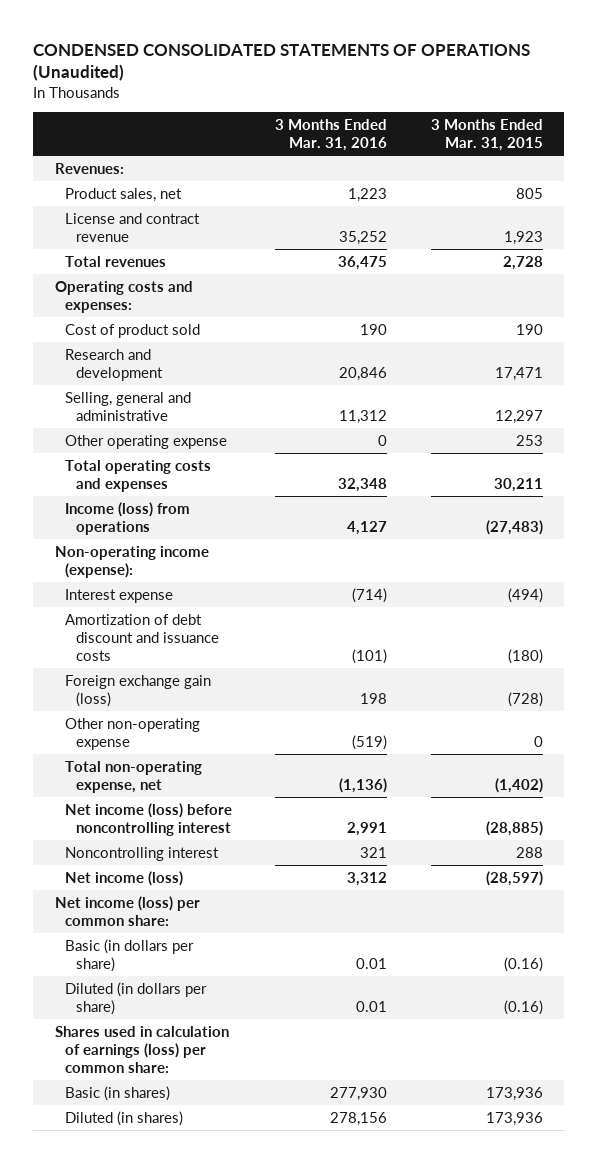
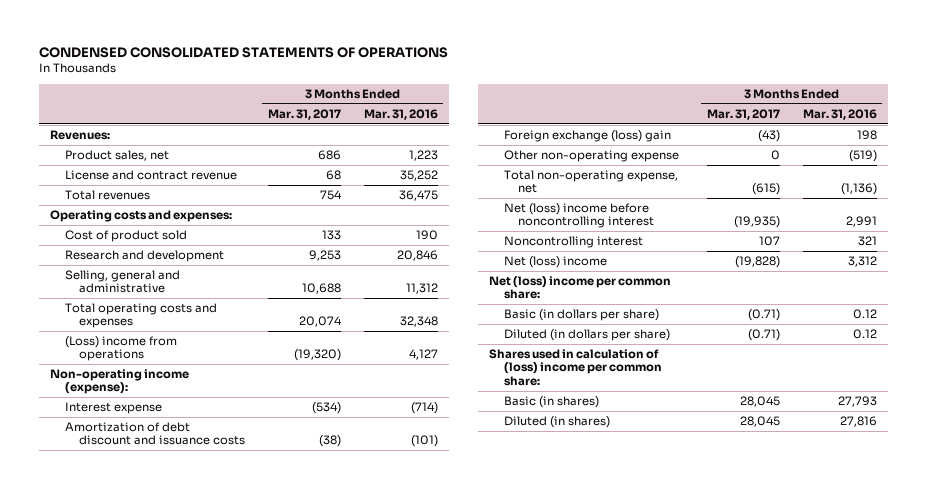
- CONDENSED CONSOLIDATED STATEMENTS OF OPERATIONS (Unaudited)
+ CONDENSED CONSOLIDATED STATEMENTS OF OPERATIONS
- | 3 Months Ended Mar. 31, 2016 | 3 Months Ended Mar. 31, 2015
+ | 3 Months Ended Mar. 31, 2017 | 3 Months Ended Mar. 31, 2016
- Other operating expense | 0 | 253
- Income (loss) from operations | 4,127 | (27,483)
+ (Loss) income from operations | (19,320) | 4,127
- Foreign exchange gain (loss) | 198 | (728)
+ Foreign exchange (loss) gain | (43) | 198
- Net income (loss) before noncontrolling interest | 2,991 | (28,885)
+ Net (loss) income before noncontrolling interest | (19,935) | 2,991
- Net income (loss) | 3,312 | (28,597)
- Net income (loss) per common share:
- Basic (in dollars per share) | 0.01 | (0.16)
- Diluted (in dollars per share) | 0.01 | (0.16)
- Shares used in calculation of earnings (loss) per common share:
- Basic (in shares) | 277,930 | 173,936
- Diluted (in shares) | 278,156 | 173,936
+ Net (loss) income | (19,828) | 3,312
+ Net (loss) income per common share:
+ Basic (in dollars per share) | (0.71) | 0.12
+ Diluted (in dollars per share) | (0.71) | 0.12
+ Shares used in calculation of (loss) income per common share:
+ Basic (in shares) | 28,045 | 27,793
+ Diluted (in shares) | 28,045 | 27,816

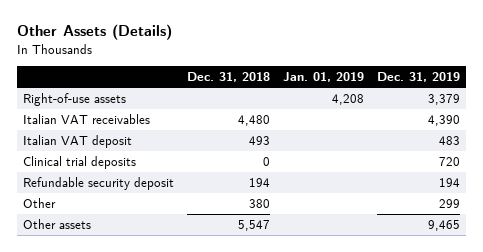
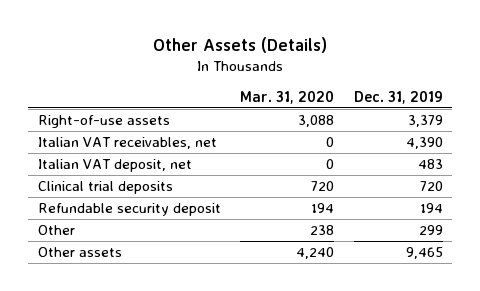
- | Dec. 31, 2018 | Jan. 01, 2019 | Dec. 31, 2019
+ | Mar. 31, 2020 | Dec. 31, 2019
- Italian VAT receivables | 4,480 | | 4,390
- Italian VAT deposit | 493 | | 483
+ Italian VAT receivables, net | 0 | 4,390
+ Italian VAT deposit, net | 0 | 483

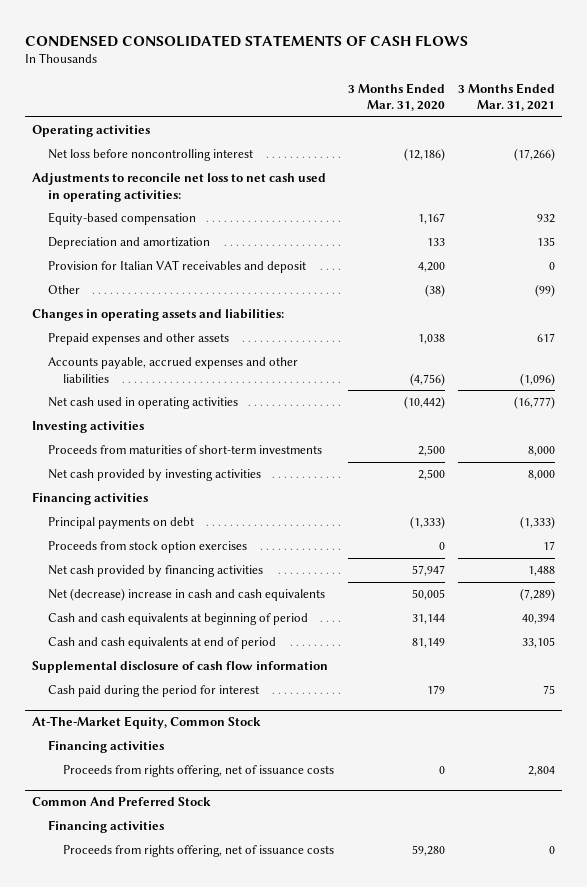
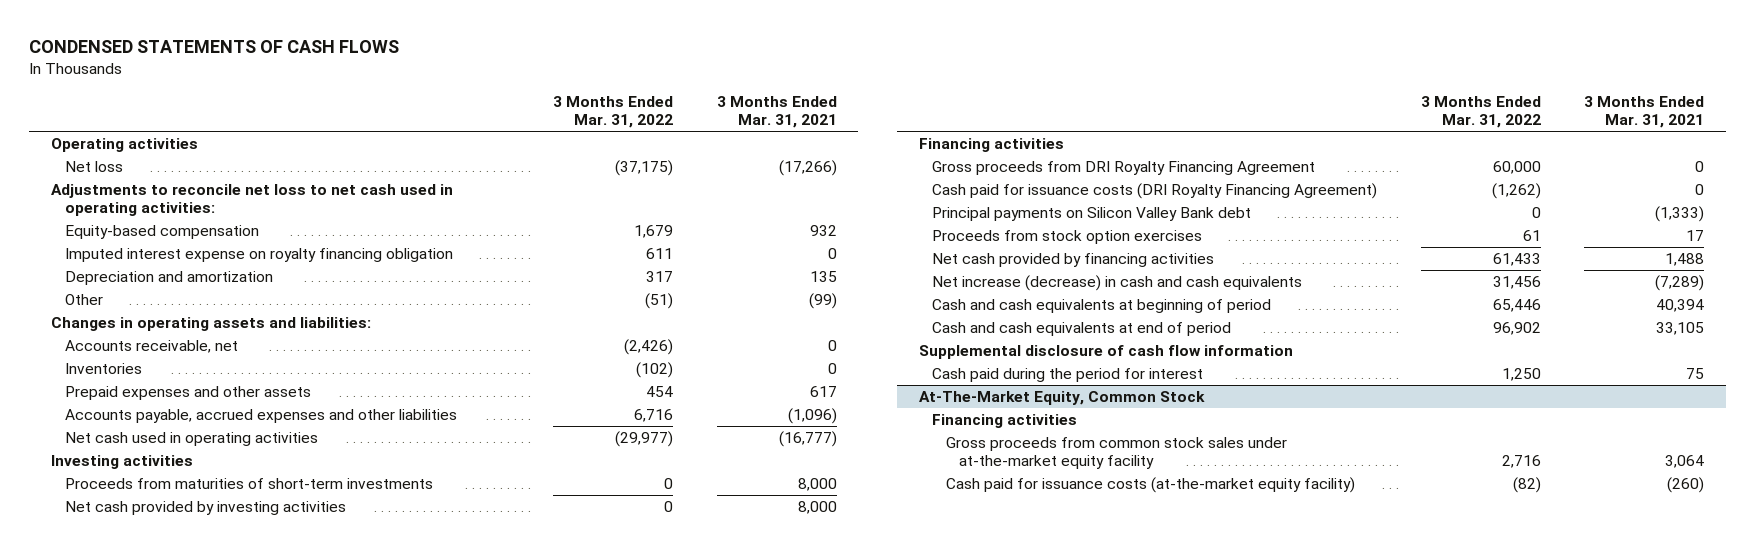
- CONDENSED CONSOLIDATED STATEMENTS OF CASH FLOWS
+ CONDENSED STATEMENTS OF CASH FLOWS
- | 3 Months Ended Mar. 31, 2020 | 3 Months Ended Mar. 31, 2021
+ | 3 Months Ended Mar. 31, 2022 | 3 Months Ended Mar. 31, 2021
- Net loss before noncontrolling interest | (12,186) | (17,266)
+ Net loss | (37,175) | (17,266)
+ Imputed interest expense on royalty financing obligation | 611 | 0
- Provision for Italian VAT receivables and deposit | 4,200 | 0
+ Accounts receivable, net | (2,426) | 0
+ Inventories | (102) | 0
- Principal payments on debt | (1,333) | (1,333)
+ Gross proceeds from DRI Royalty Financing Agreement | 60,000 | 0
+ Cash paid for issuance costs (DRI Royalty Financing Agreement) | (1,262) | 0
+ Principal payments on Silicon Valley Bank debt | 0 | (1,333)
- Net (decrease) increase in cash and cash equivalents | 50,005 | (7,289)
+ Net increase (decrease) in cash and cash equivalents | 31,456 | (7,289)
@ At-The-Market Equity, Common Stock
- Proceeds from rights offering, net of issuance costs | 0 | 2,804
- Common And Preferred Stock
- Financing activities
- Proceeds from rights offering, net of issuance costs | 59,280 | 0
@ At-The-Market Equity, Common Stock
+ Gross proceeds from common stock sales under at-the-market equity facility | 2,716 | 3,064
+ Cash paid for issuance costs (at-the-market equity facility) | (82) | (260)

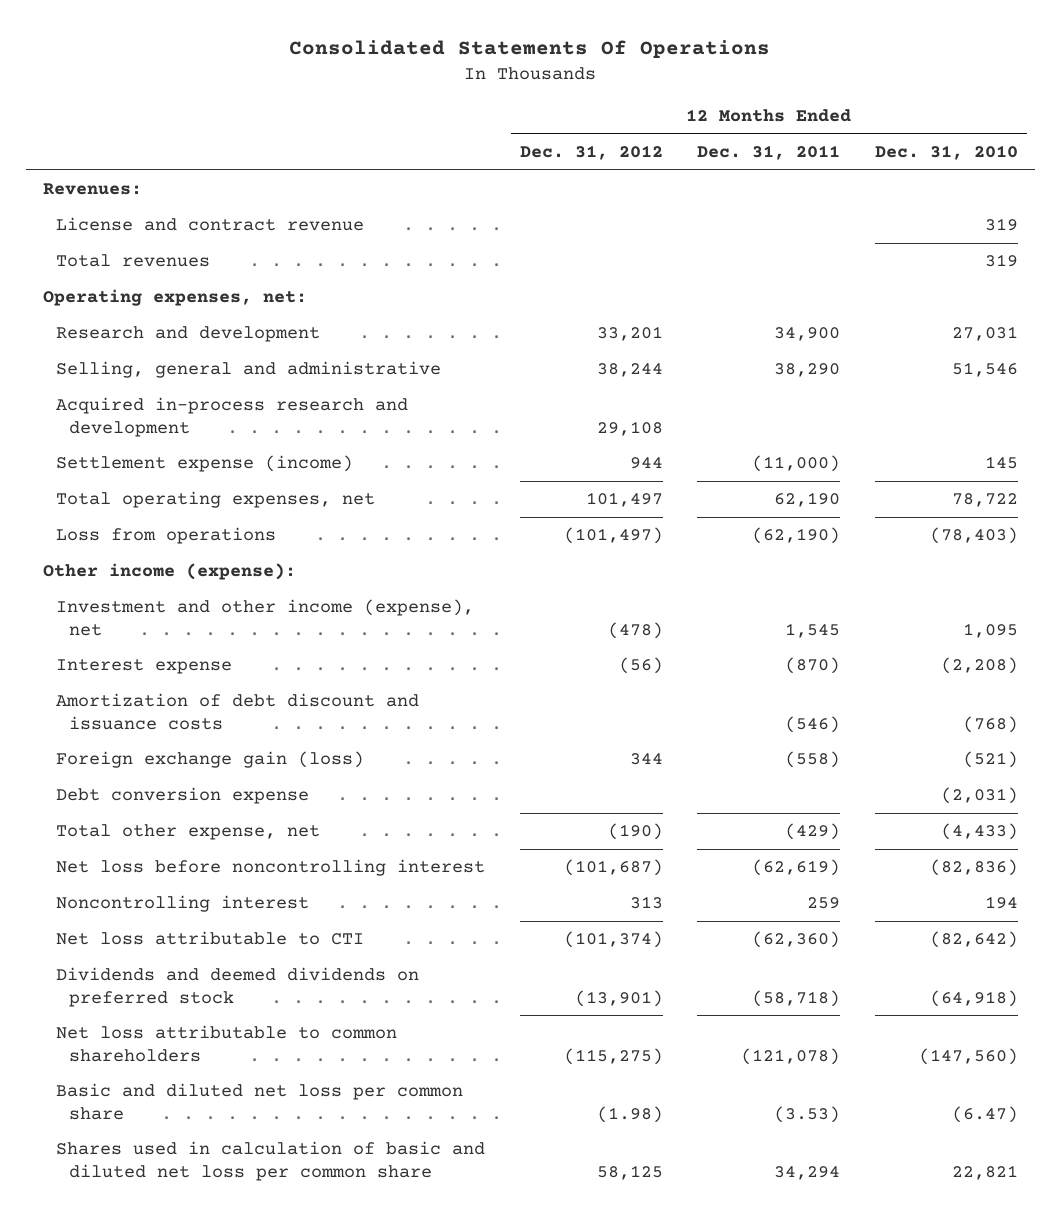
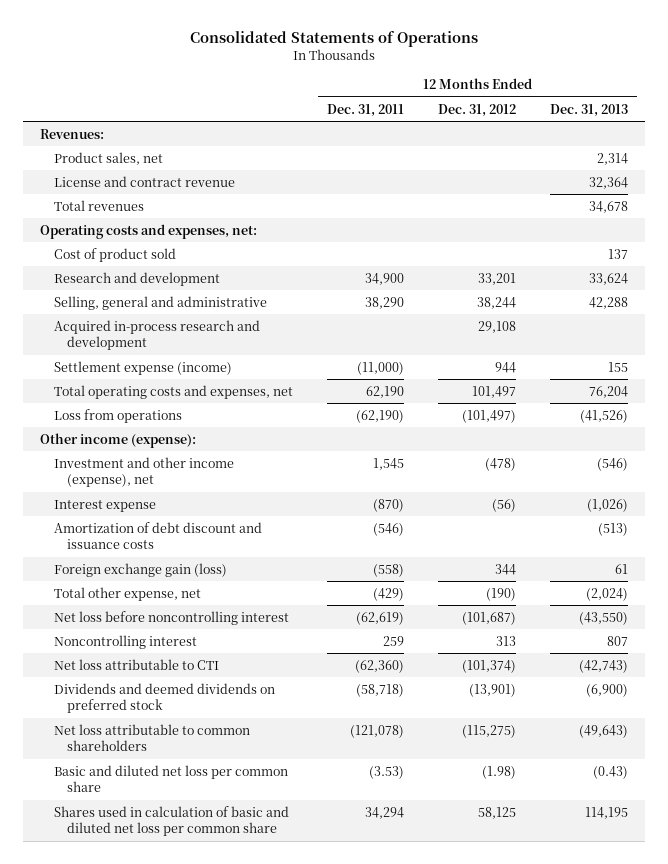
- Consolidated Statements Of Operations
+ Consolidated Statements of Operations
- | 12 Months Ended Dec. 31, 2012 | 12 Months Ended Dec. 31, 2011 | 12 Months Ended Dec. 31, 2010
+ | 12 Months Ended Dec. 31, 2011 | 12 Months Ended Dec. 31, 2012 | 12 Months Ended Dec. 31, 2013
+ Product sales, net | | | 2,314
- Operating expenses, net:
+ Operating costs and expenses, net:
+ Cost of product sold | | | 137
- Total operating expenses, net | 101,497 | 62,190 | 78,722
+ Total operating costs and expenses, net | 62,190 | 101,497 | 76,204
- Debt conversion expense | | | (2,031)

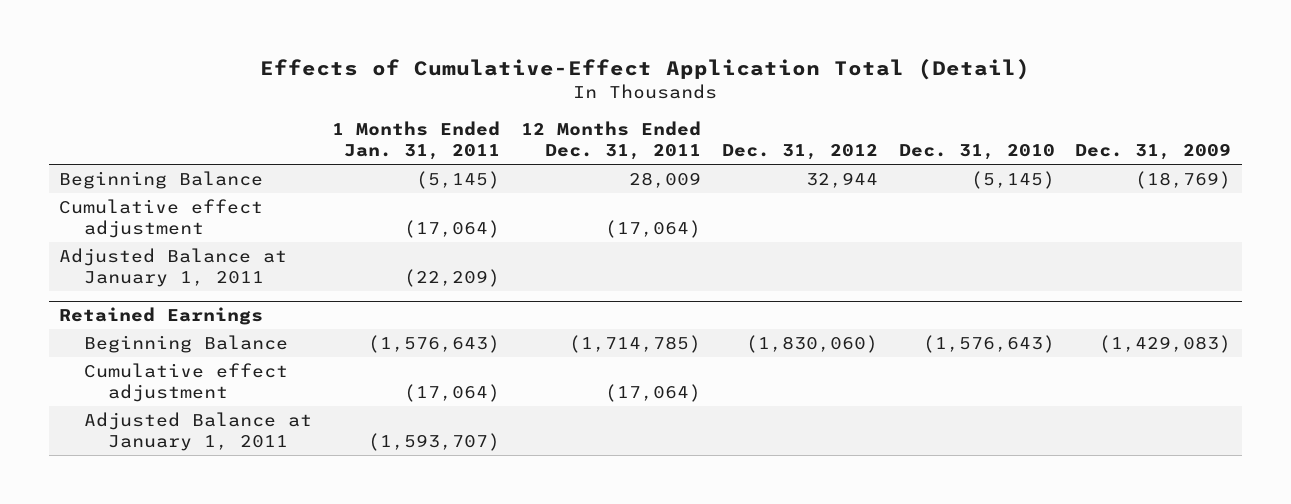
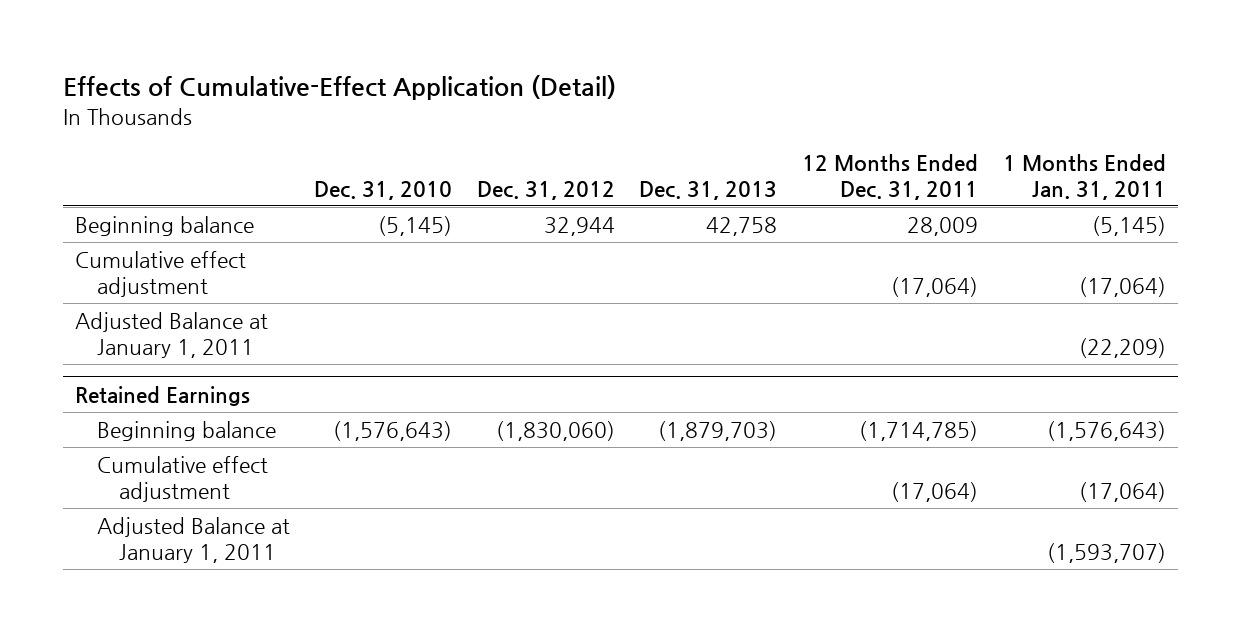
- Effects of Cumulative-Effect Application Total (Detail)
+ Effects of Cumulative-Effect Application (Detail)
- | 1 Months Ended Jan. 31, 2011 | 12 Months Ended Dec. 31, 2011 | Dec. 31, 2012 | Dec. 31, 2010 | Dec. 31, 2009
+ | Dec. 31, 2010 | Dec. 31, 2012 | Dec. 31, 2013 | 12 Months Ended Dec. 31, 2011 | 1 Months Ended Jan. 31, 2011
- Beginning Balance | (5,145) | 28,009 | 32,944 | (5,145) | (18,769)
+ Beginning balance | (5,145) | 32,944 | 42,758 | 28,009 | (5,145)
@ Retained Earnings
- Beginning Balance | (1,576,643) | (1,714,785) | (1,830,060) | (1,576,643) | (1,429,083)
+ Beginning balance | (1,576,643) | (1,830,060) | (1,879,703) | (1,714,785) | (1,576,643)

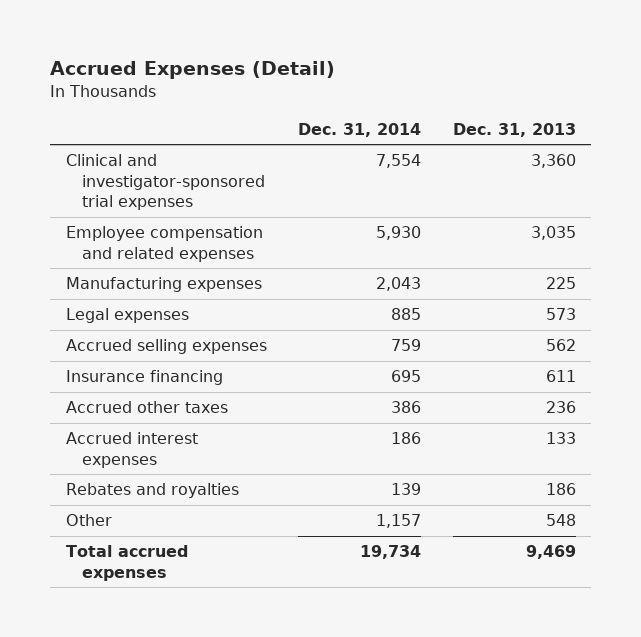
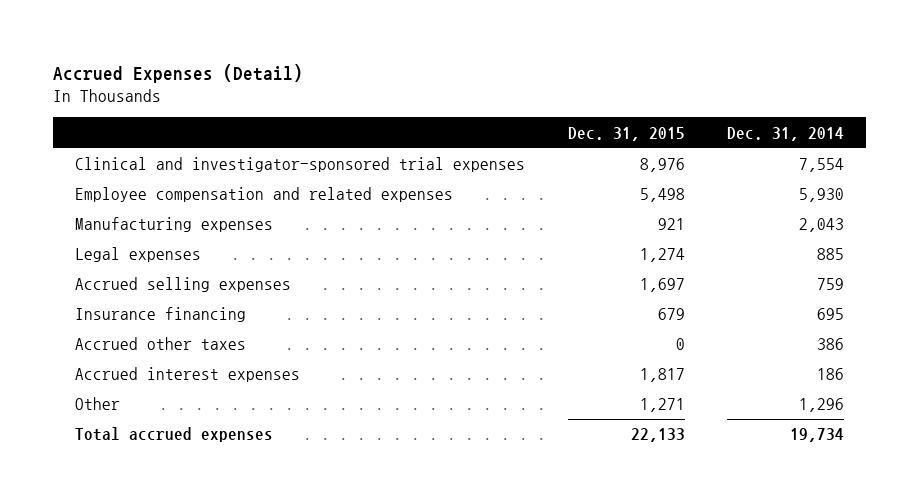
- | Dec. 31, 2014 | Dec. 31, 2013
+ | Dec. 31, 2015 | Dec. 31, 2014
- Rebates and royalties | 139 | 186
- Other | 1,157 | 548
+ Other | 1,271 | 1,296

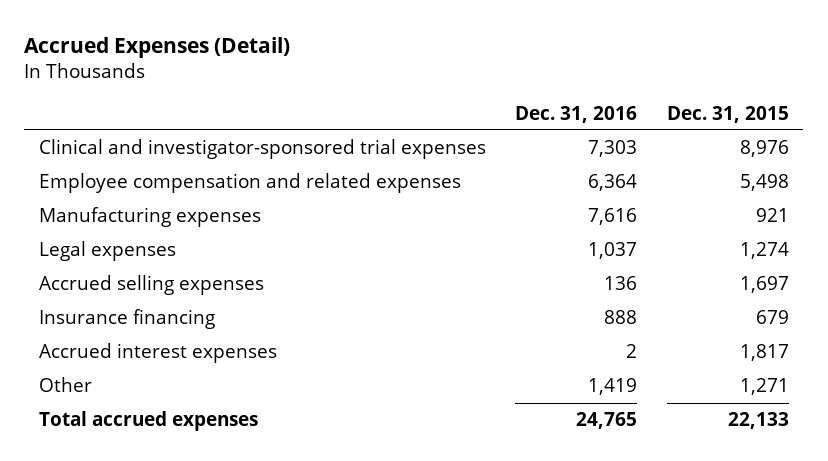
- | Dec. 31, 2015 | Dec. 31, 2014
+ | Dec. 31, 2016 | Dec. 31, 2015
- Accrued other taxes | 0 | 386

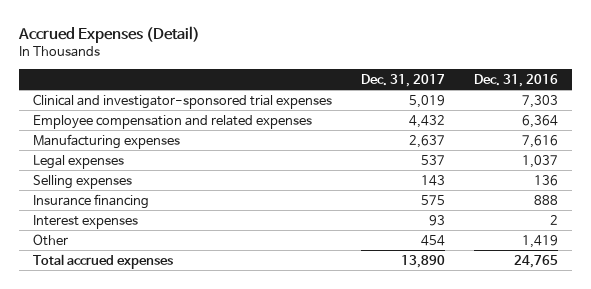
- | Dec. 31, 2016 | Dec. 31, 2015
+ | Dec. 31, 2017 | Dec. 31, 2016
- Accrued selling expenses | 136 | 1,697
+ Selling expenses | 143 | 136
- Accrued interest expenses | 2 | 1,817
+ Interest expenses | 93 | 2

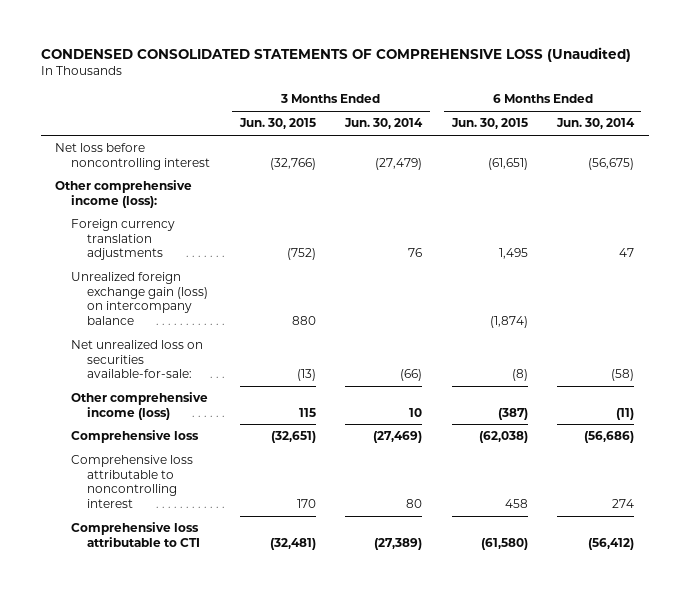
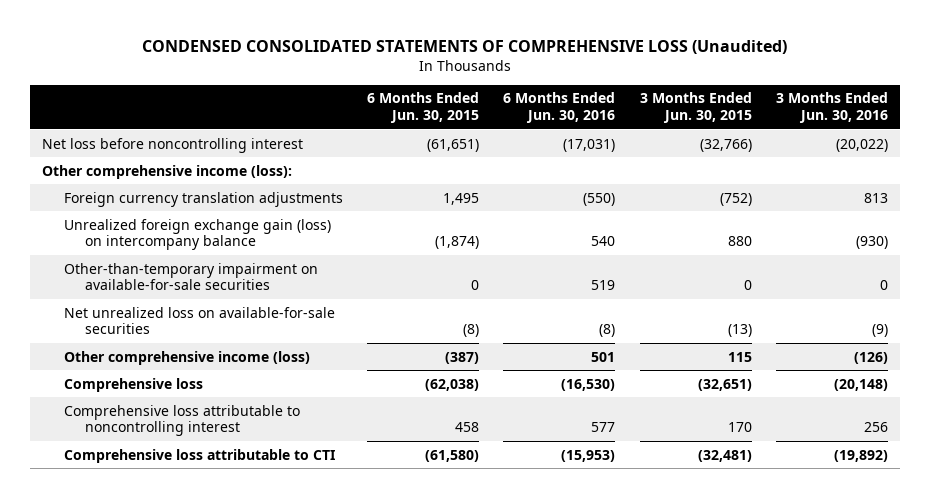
- | 3 Months Ended Jun. 30, 2015 | 3 Months Ended Jun. 30, 2014 | 6 Months Ended Jun. 30, 2015 | 6 Months Ended Jun. 30, 2014
+ | 6 Months Ended Jun. 30, 2015 | 6 Months Ended Jun. 30, 2016 | 3 Months Ended Jun. 30, 2015 | 3 Months Ended Jun. 30, 2016
- Net unrealized loss on securities available-for-sale: | (13) | (66) | (8) | (58)
+ Other-than-temporary impairment on available-for-sale securities | 0 | 519 | 0 | 0
+ Net unrealized loss on available-for-sale securities | (8) | (8) | (13) | (9)

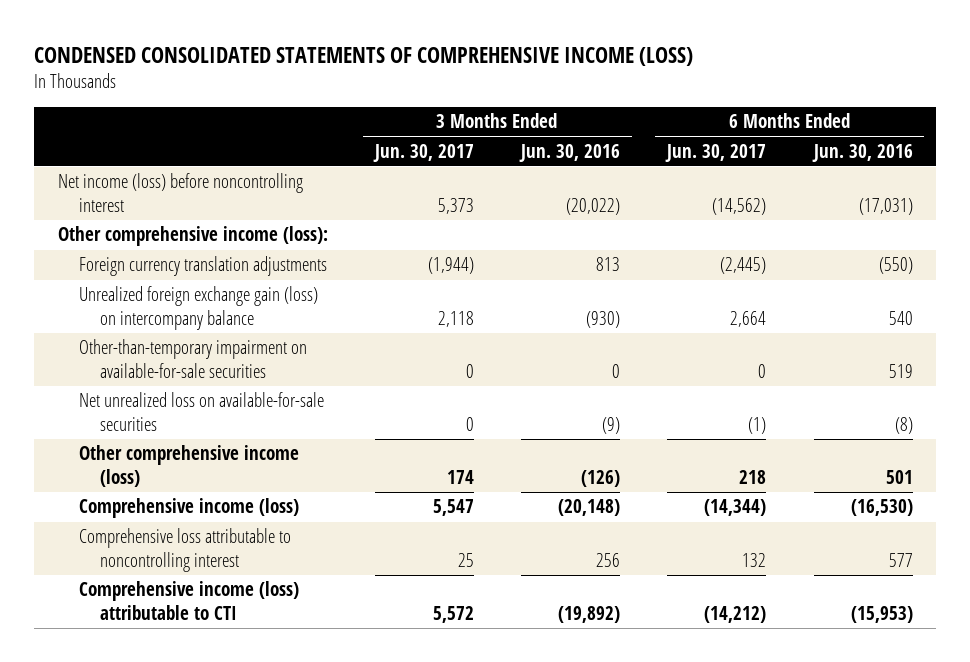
- CONDENSED CONSOLIDATED STATEMENTS OF COMPREHENSIVE LOSS (Unaudited)
+ CONDENSED CONSOLIDATED STATEMENTS OF COMPREHENSIVE INCOME (LOSS)
- | 6 Months Ended Jun. 30, 2015 | 6 Months Ended Jun. 30, 2016 | 3 Months Ended Jun. 30, 2015 | 3 Months Ended Jun. 30, 2016
+ | 3 Months Ended Jun. 30, 2017 | 3 Months Ended Jun. 30, 2016 | 6 Months Ended Jun. 30, 2017 | 6 Months Ended Jun. 30, 2016
- Net loss before noncontrolling interest | (61,651) | (17,031) | (32,766) | (20,022)
+ Net income (loss) before noncontrolling interest | 5,373 | (20,022) | (14,562) | (17,031)
- Comprehensive loss | (62,038) | (16,530) | (32,651) | (20,148)
+ Comprehensive income (loss) | 5,547 | (20,148) | (14,344) | (16,530)
- Comprehensive loss attributable to CTI | (61,580) | (15,953) | (32,481) | (19,892)
+ Comprehensive income (loss) attributable to CTI | 5,572 | (19,892) | (14,212) | (15,953)

